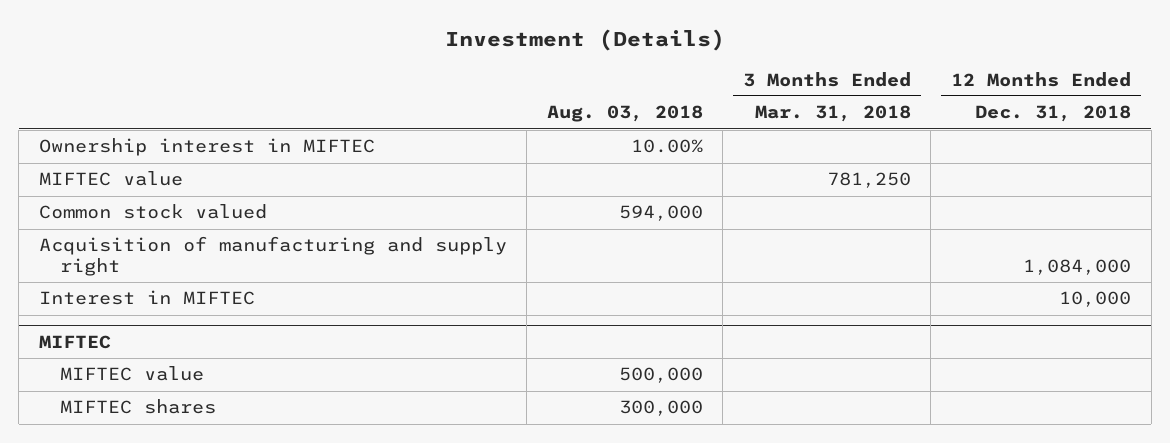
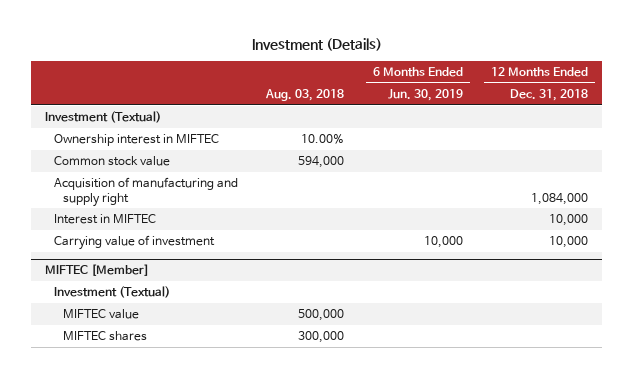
- | Aug. 03, 2018 | 3 Months Ended Mar. 31, 2018 | 12 Months Ended Dec. 31, 2018
+ | Aug. 03, 2018 | 6 Months Ended Jun. 30, 2019 | 12 Months Ended Dec. 31, 2018
+ Investment (Textual)
- MIFTEC value | | 781,250 |
- Common stock valued | 594,000 | |
+ Common stock value | 594,000 | |
- MIFTEC
+ Carrying value of investment | | 10,000 | 10,000
+ MIFTEC [Member]
+ Investment (Textual)

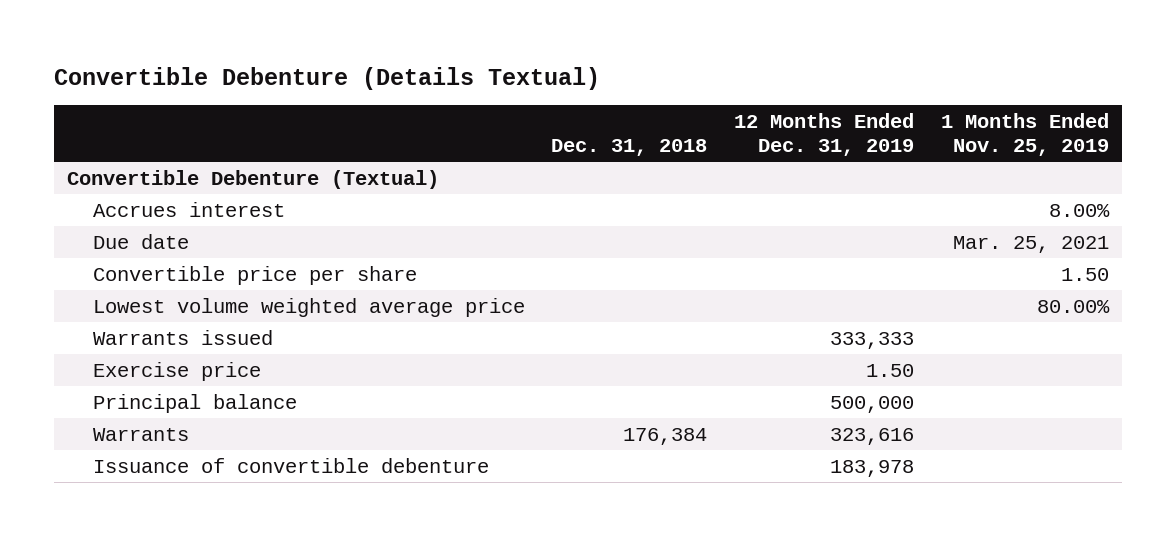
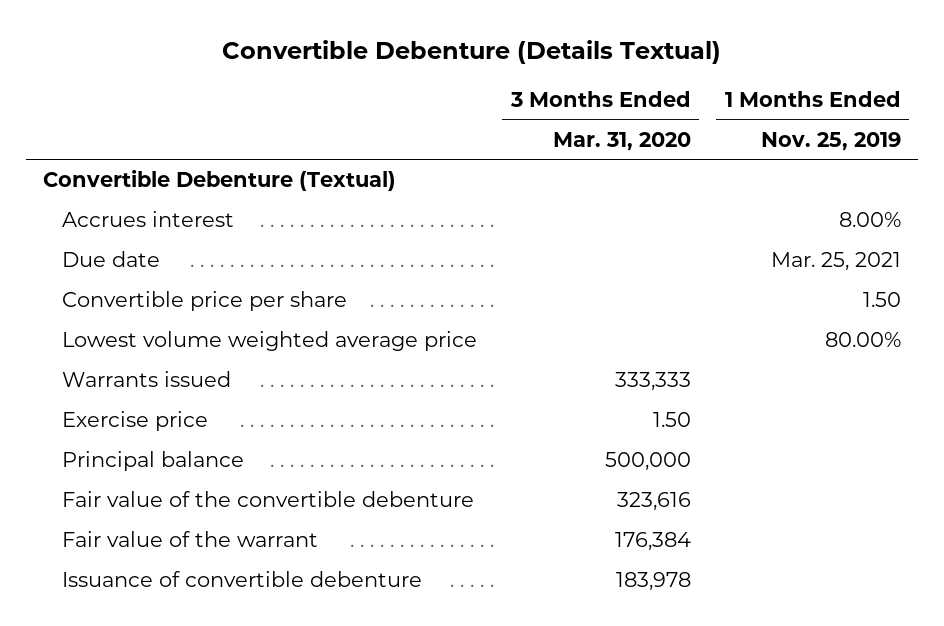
- | Dec. 31, 2018 | 12 Months Ended Dec. 31, 2019 | 1 Months Ended Nov. 25, 2019
+ | 3 Months Ended Mar. 31, 2020 | 1 Months Ended Nov. 25, 2019
- Warrants | 176,384 | 323,616 |
+ Fair value of the convertible debenture | 323,616 |
+ Fair value of the warrant | 176,384 |

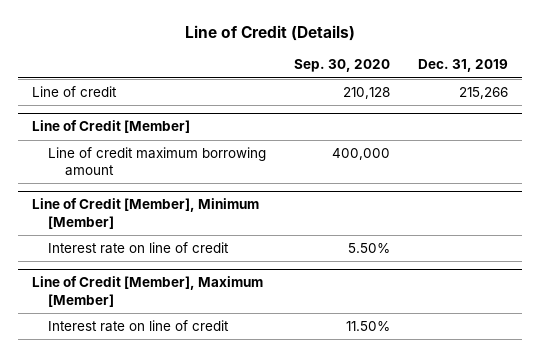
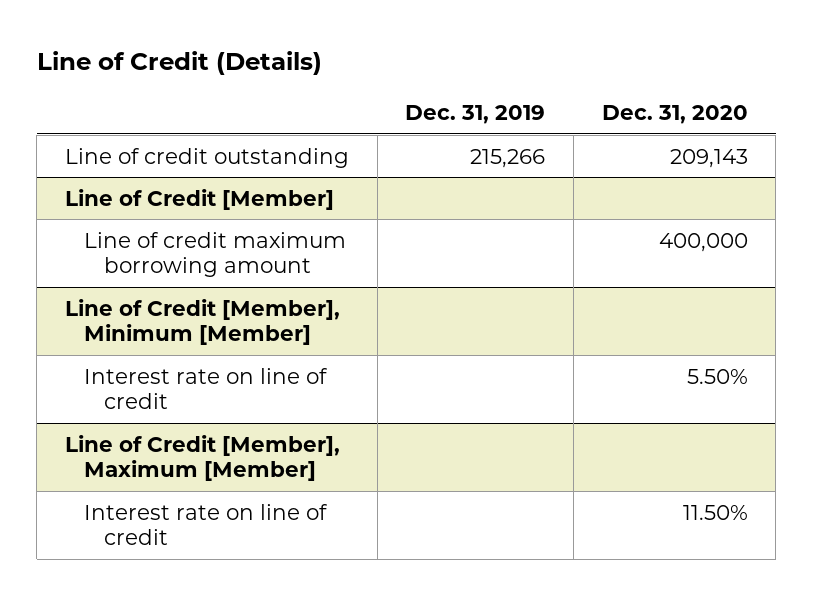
- | Sep. 30, 2020 | Dec. 31, 2019
+ | Dec. 31, 2019 | Dec. 31, 2020
- Line of credit | 210,128 | 215,266
+ Line of credit outstanding | 215,266 | 209,143

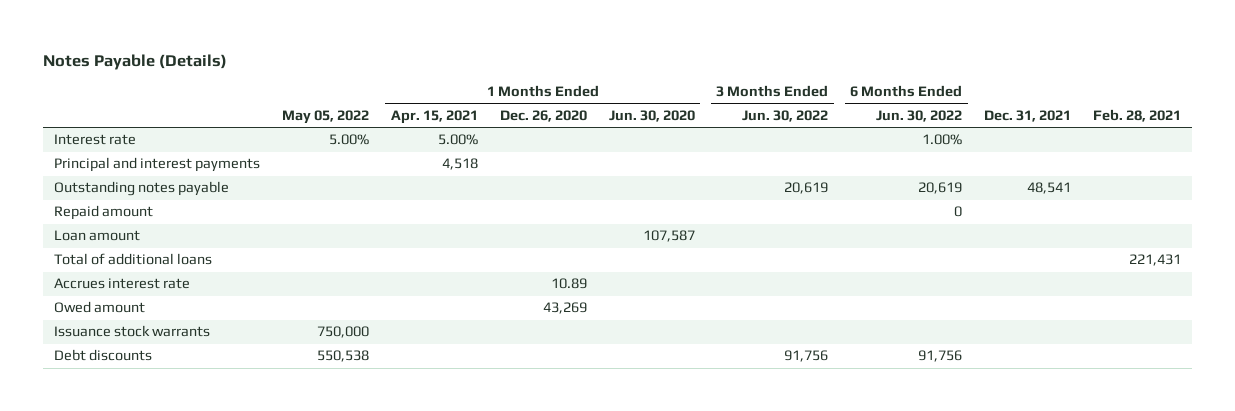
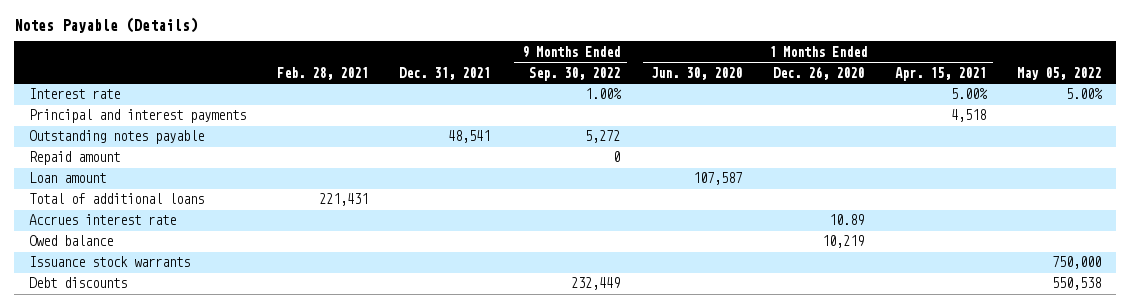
- | May 05, 2022 | 1 Months Ended Apr. 15, 2021 | 1 Months Ended Dec. 26, 2020 | 1 Months Ended Jun. 30, 2020 | 3 Months Ended Jun. 30, 2022 | 6 Months Ended Jun. 30, 2022 | Dec. 31, 2021 | Feb. 28, 2021
+ | Feb. 28, 2021 | Dec. 31, 2021 | 9 Months Ended Sep. 30, 2022 | 1 Months Ended Jun. 30, 2020 | 1 Months Ended Dec. 26, 2020 | 1 Months Ended Apr. 15, 2021 | May 05, 2022
- Owed amount | | | 43,269 | | | | |
+ Owed balance | | | | | 10,219 | |

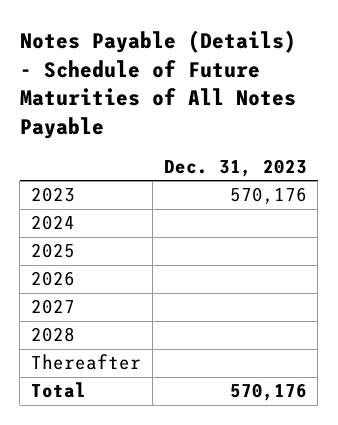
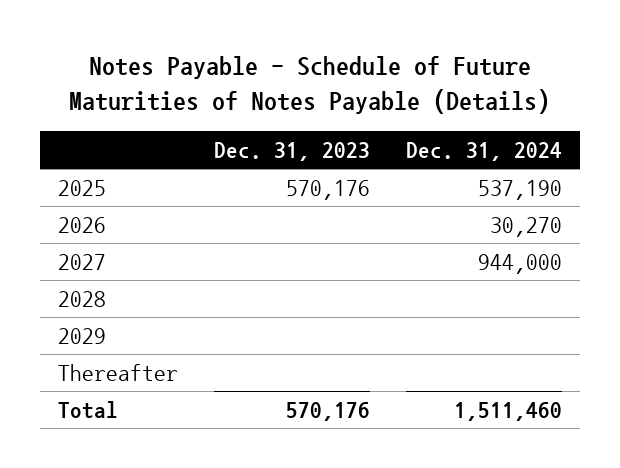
- Notes Payable (Details) - Schedule of Future Maturities of All Notes Payable
+ Notes Payable - Schedule of Future Maturities of Notes Payable (Details)
- | Dec. 31, 2023
+ | Dec. 31, 2023 | Dec. 31, 2024
- 2023 | 570,176
- 2024
- 2025
+ 2025 | 570,176 | 537,190
+ 2029

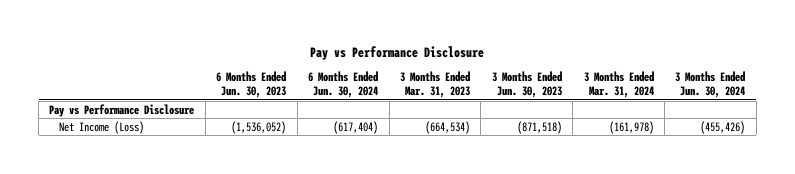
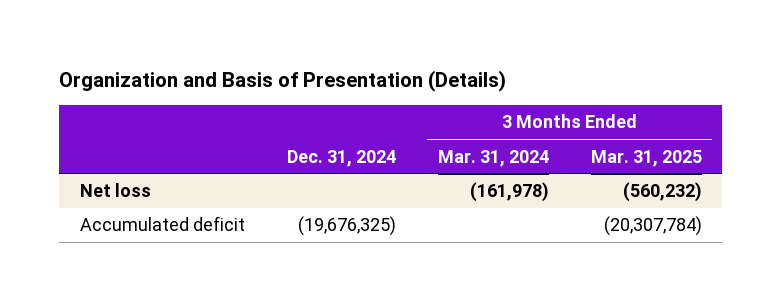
- Pay vs Performance Disclosure
+ Organization and Basis of Presentation (Details)
- | 6 Months Ended Jun. 30, 2023 | 6 Months Ended Jun. 30, 2024 | 3 Months Ended Mar. 31, 2023 | 3 Months Ended Jun. 30, 2023 | 3 Months Ended Mar. 31, 2024 | 3 Months Ended Jun. 30, 2024
+ | Dec. 31, 2024 | 3 Months Ended Mar. 31, 2024 | 3 Months Ended Mar. 31, 2025
- Pay vs Performance Disclosure
- Net Income (Loss) | (1,536,052) | (617,404) | (664,534) | (871,518) | (161,978) | (455,426)
+ Net loss | | (161,978) | (560,232)
+ Accumulated deficit | (19,676,325) | | (20,307,784)

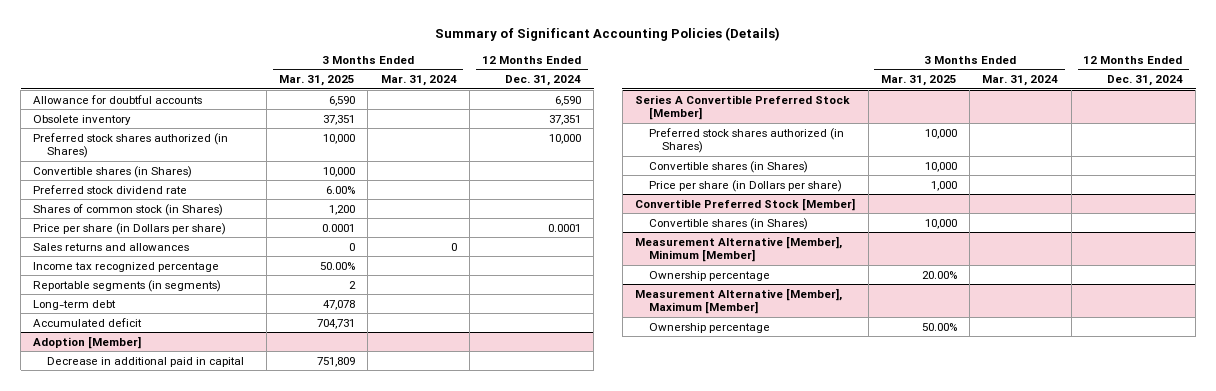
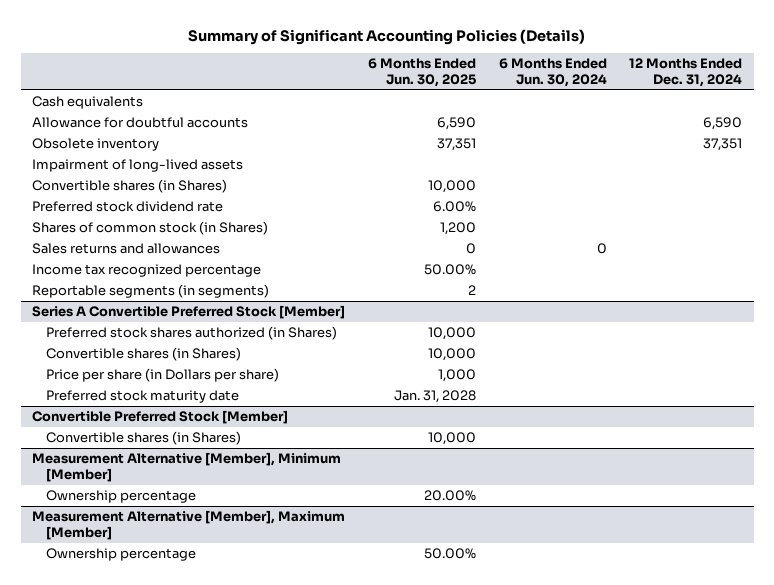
- | 3 Months Ended Mar. 31, 2025 | 3 Months Ended Mar. 31, 2024 | 12 Months Ended Dec. 31, 2024
+ | 6 Months Ended Jun. 30, 2025 | 6 Months Ended Jun. 30, 2024 | 12 Months Ended Dec. 31, 2024
+ Cash equivalents
- Preferred stock shares authorized (in Shares) | 10,000 | | 10,000
+ Impairment of long-lived assets
- Price per share (in Dollars per share) | 0.0001 | | 0.0001
- Long-term debt | 47,078 | |
- Accumulated deficit | 704,731 | |
- Adoption [Member]
- Decrease in additional paid in capital | 751,809 | |
@ Series A Convertible Preferred Stock [Member]
+ Preferred stock maturity date | Jan. 31, 2028 | |

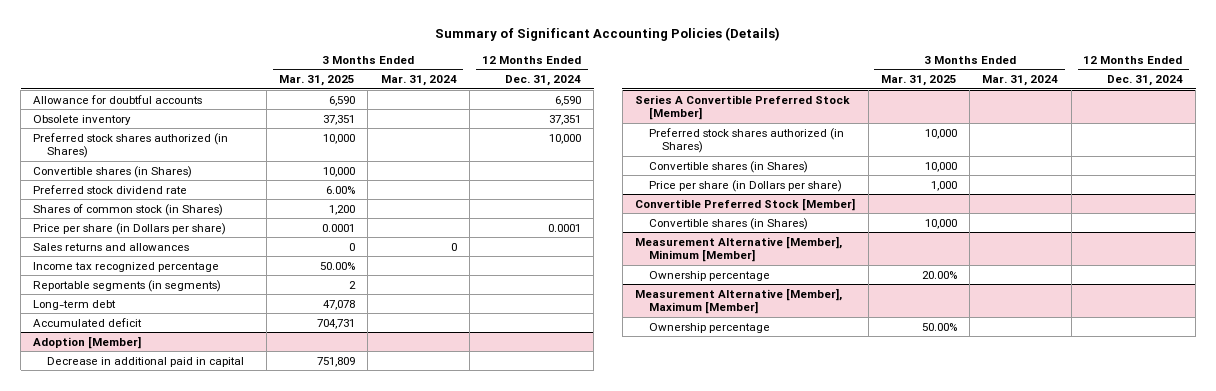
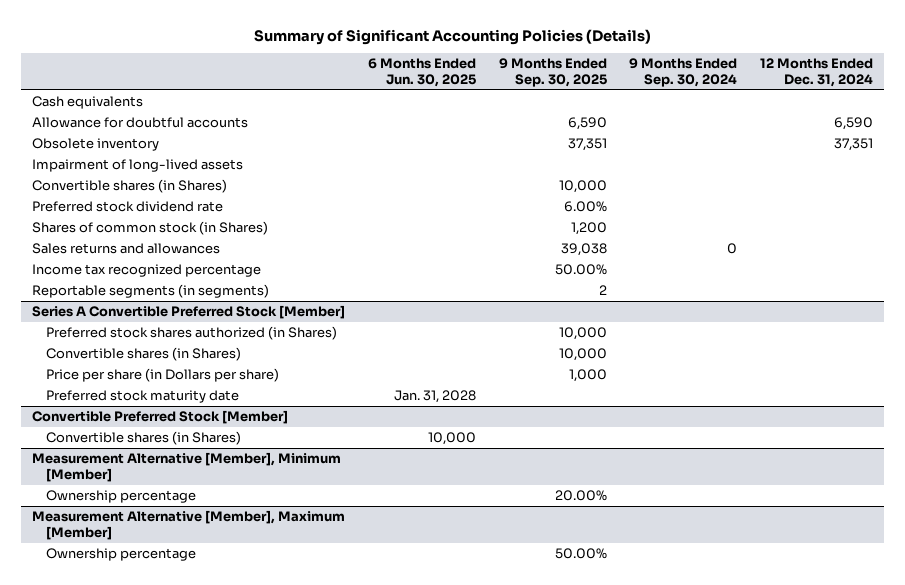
- | 3 Months Ended Mar. 31, 2025 | 3 Months Ended Mar. 31, 2024 | 12 Months Ended Dec. 31, 2024
+ | 6 Months Ended Jun. 30, 2025 | 9 Months Ended Sep. 30, 2025 | 9 Months Ended Sep. 30, 2024 | 12 Months Ended Dec. 31, 2024
+ Cash equivalents
- Preferred stock shares authorized (in Shares) | 10,000 | | 10,000
+ Impairment of long-lived assets
- Price per share (in Dollars per share) | 0.0001 | | 0.0001
- Long-term debt | 47,078 | |
- Accumulated deficit | 704,731 | |
- Adoption [Member]
- Decrease in additional paid in capital | 751,809 | |
@ Series A Convertible Preferred Stock [Member]
+ Preferred stock maturity date | Jan. 31, 2028 | | |

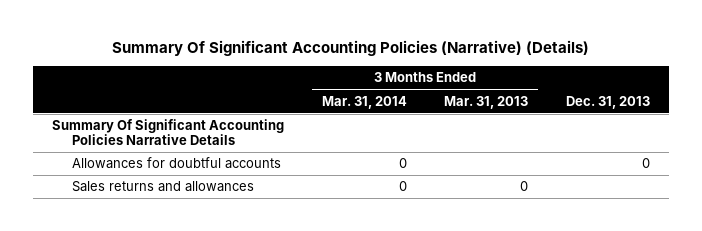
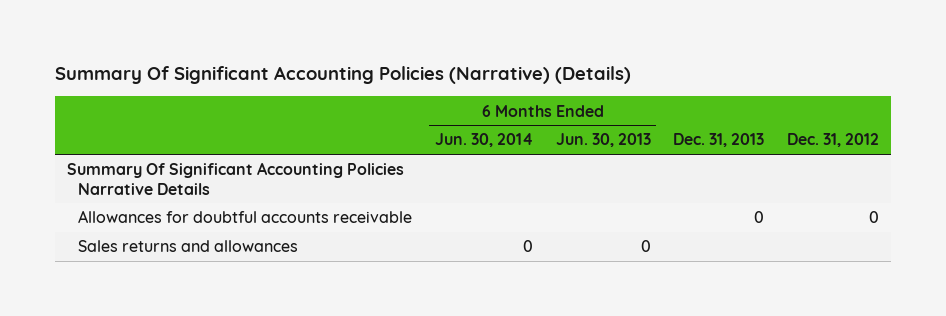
- | 3 Months Ended Mar. 31, 2014 | 3 Months Ended Mar. 31, 2013 | Dec. 31, 2013
+ | 6 Months Ended Jun. 30, 2014 | 6 Months Ended Jun. 30, 2013 | Dec. 31, 2013 | Dec. 31, 2012
- Allowances for doubtful accounts | 0 | | 0
+ Allowances for doubtful accounts receivable | | | 0 | 0

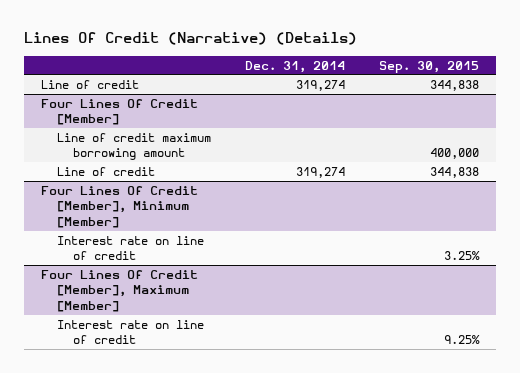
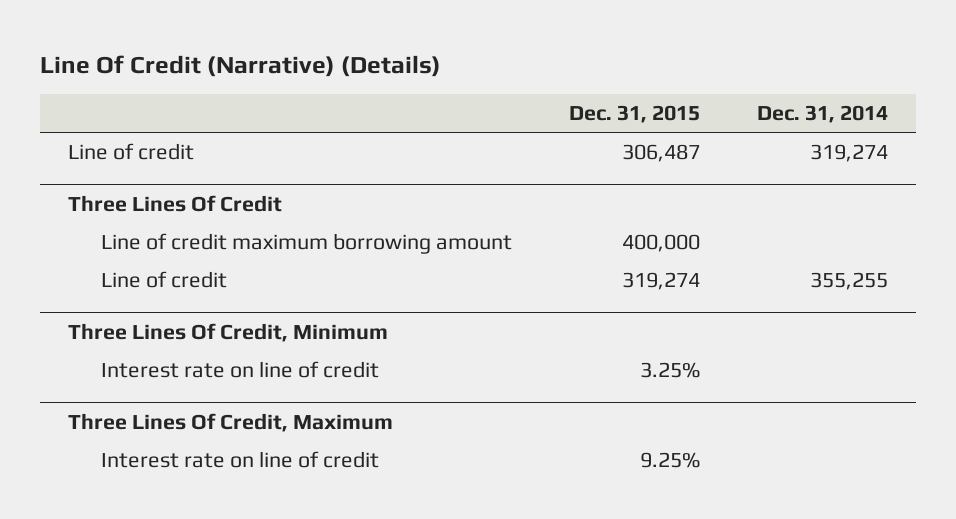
- Lines Of Credit (Narrative) (Details)
+ Line Of Credit (Narrative) (Details)
- | Dec. 31, 2014 | Sep. 30, 2015
+ | Dec. 31, 2015 | Dec. 31, 2014
- Four Lines Of Credit [Member]
+ Three Lines Of Credit
- Line of credit | 319,274 | 344,838
- Four Lines Of Credit [Member], Minimum [Member]
+ Line of credit | 319,274 | 355,255
+ Three Lines Of Credit, Minimum
- Four Lines Of Credit [Member], Maximum [Member]
+ Three Lines Of Credit, Maximum

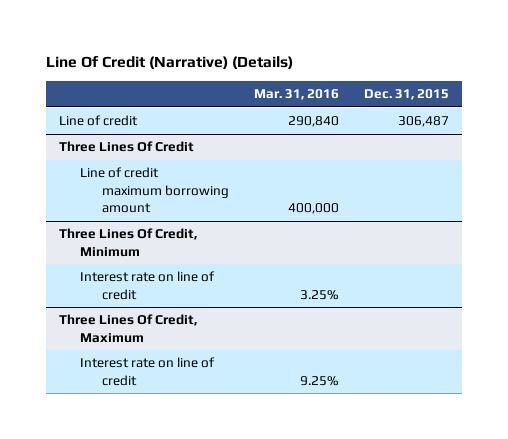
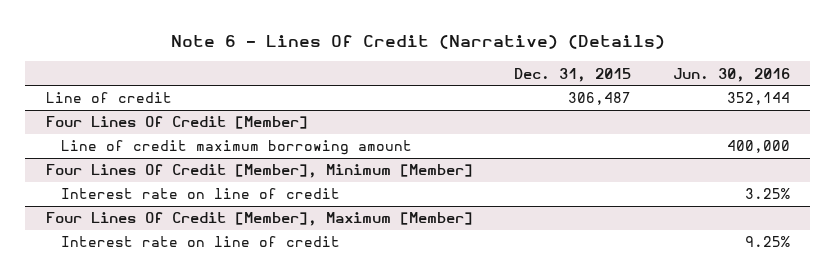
- Line Of Credit (Narrative) (Details)
+ Note 6 - Lines Of Credit (Narrative) (Details)
- | Mar. 31, 2016 | Dec. 31, 2015
+ | Dec. 31, 2015 | Jun. 30, 2016
- Three Lines Of Credit
+ Four Lines Of Credit [Member]
- Three Lines Of Credit, Minimum
+ Four Lines Of Credit [Member], Minimum [Member]
- Three Lines Of Credit, Maximum
+ Four Lines Of Credit [Member], Maximum [Member]

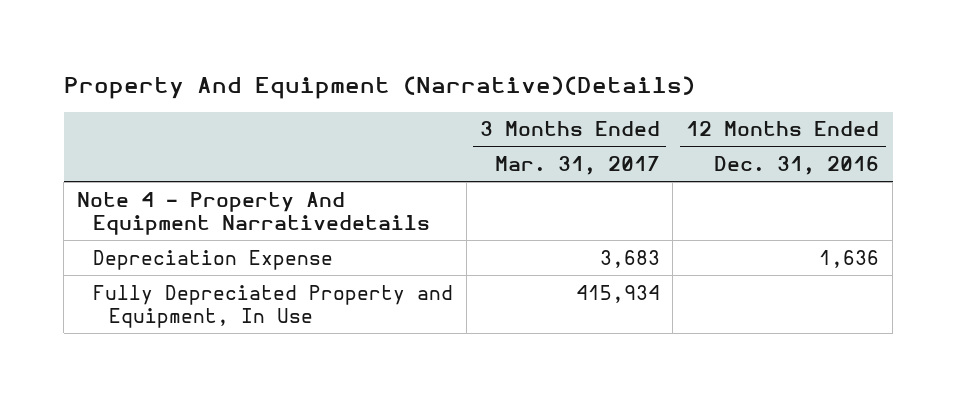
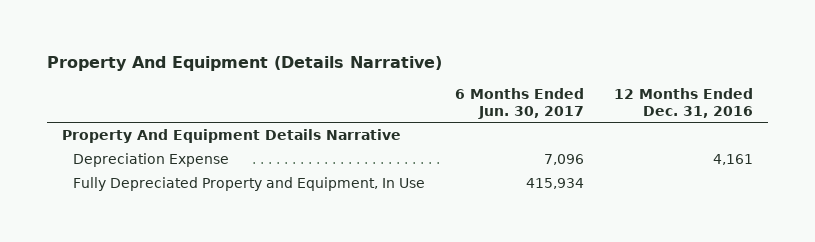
- Property And Equipment (Narrative)(Details)
+ Property And Equipment (Details Narrative)
- | 3 Months Ended Mar. 31, 2017 | 12 Months Ended Dec. 31, 2016
+ | 6 Months Ended Jun. 30, 2017 | 12 Months Ended Dec. 31, 2016
- Note 4 - Property And Equipment Narrativedetails
- Depreciation Expense | 3,683 | 1,636
+ Property And Equipment Details Narrative
+ Depreciation Expense | 7,096 | 4,161

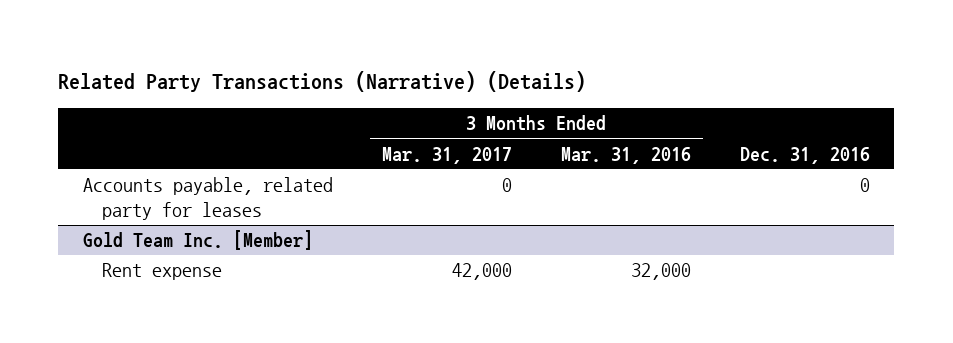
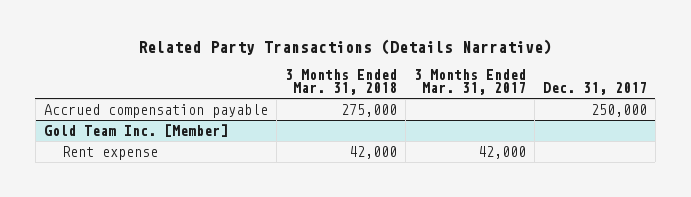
- Related Party Transactions (Narrative) (Details)
+ Related Party Transactions (Details Narrative)
- | 3 Months Ended Mar. 31, 2017 | 3 Months Ended Mar. 31, 2016 | Dec. 31, 2016
+ | 3 Months Ended Mar. 31, 2018 | 3 Months Ended Mar. 31, 2017 | Dec. 31, 2017
- Accounts payable, related party for leases | 0 | | 0
+ Accrued compensation payable | 275,000 | | 250,000

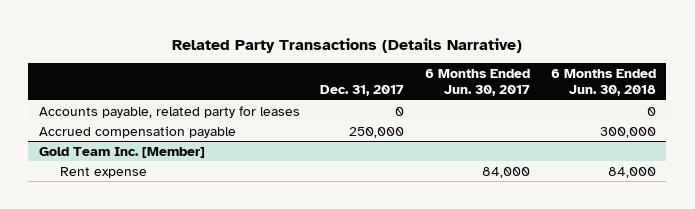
- | 3 Months Ended Mar. 31, 2018 | 3 Months Ended Mar. 31, 2017 | Dec. 31, 2017
+ | Dec. 31, 2017 | 6 Months Ended Jun. 30, 2017 | 6 Months Ended Jun. 30, 2018
+ Accounts payable, related party for leases | 0 | | 0

